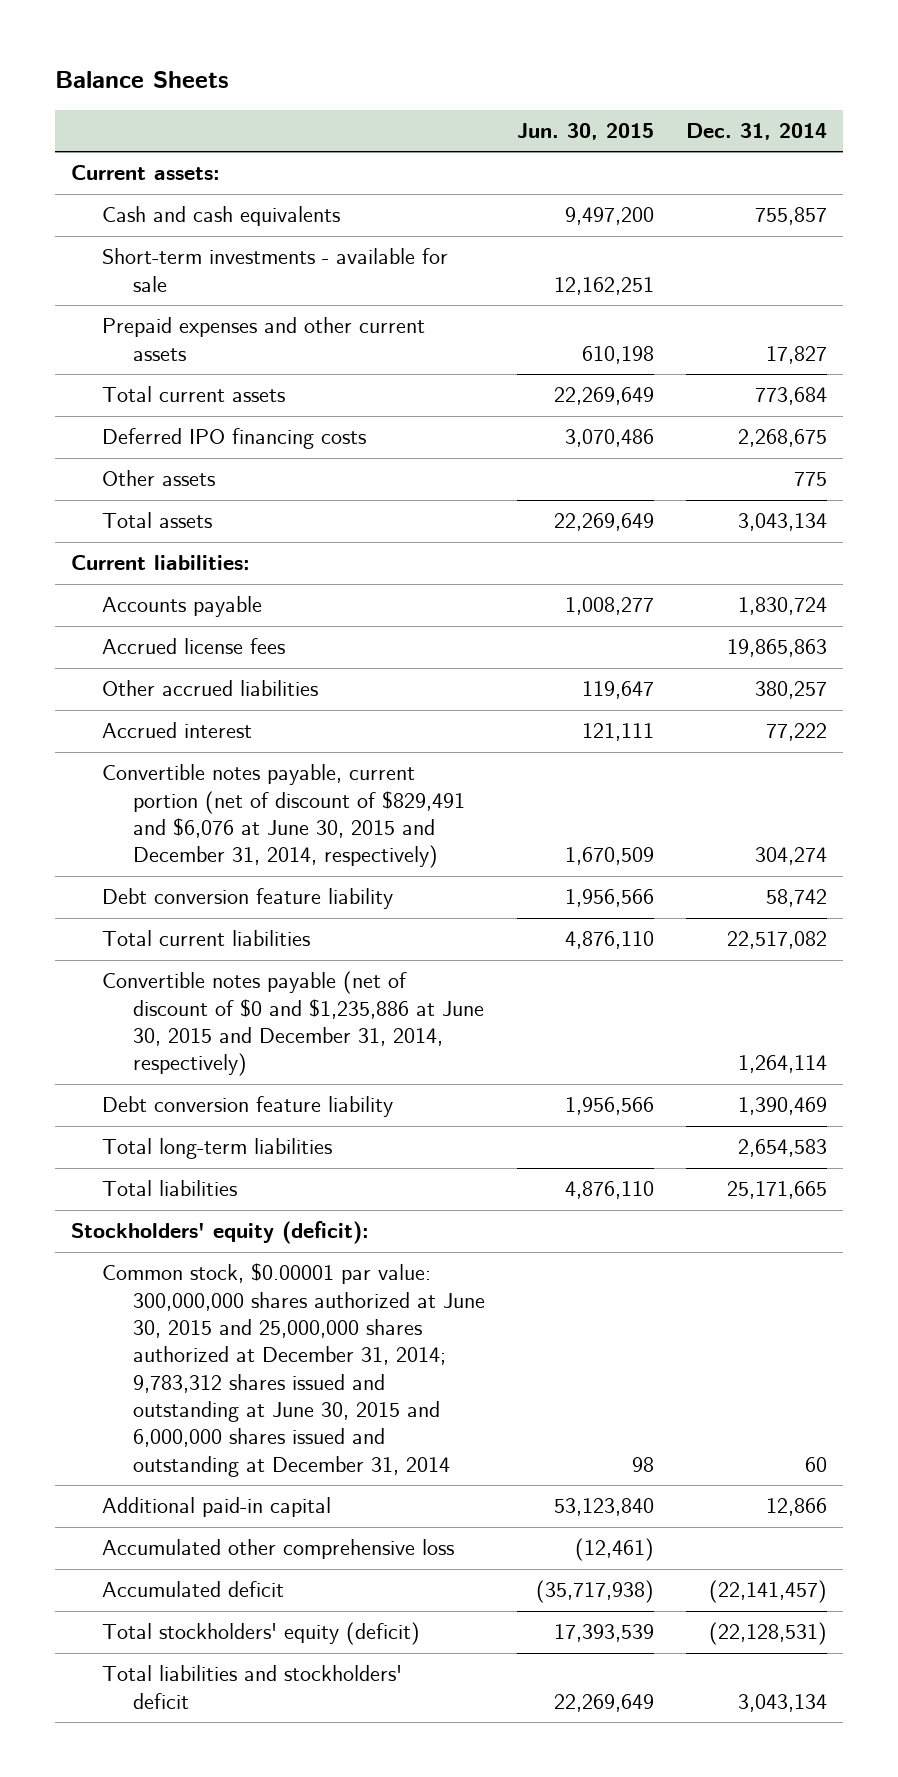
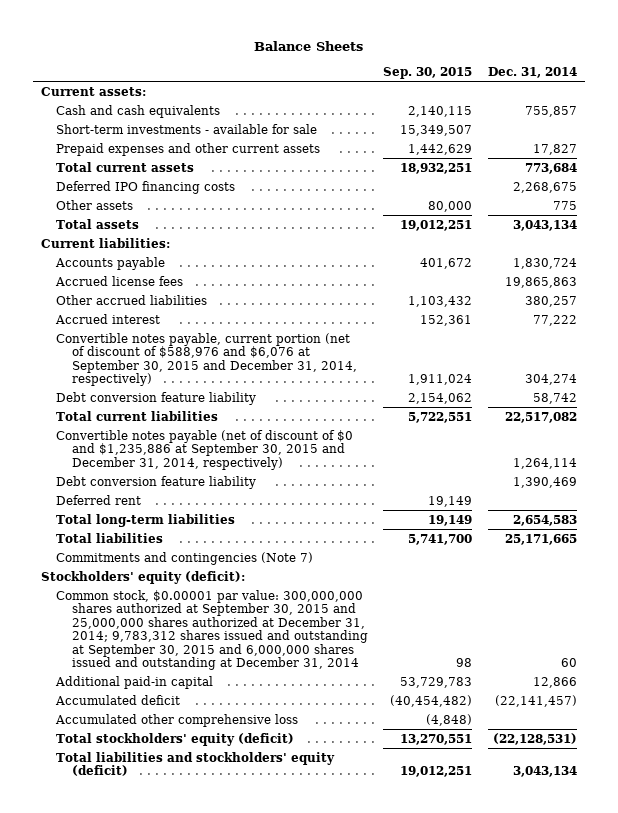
- | Jun. 30, 2015 | Dec. 31, 2014
+ | Sep. 30, 2015 | Dec. 31, 2014
- Convertible notes payable, current portion (net of discount of $829,491 and $6,076 at June 30, 2015 and December 31, 2014, respectively) | 1,670,509 | 304,274
+ Convertible notes payable, current portion (net of discount of $588,976 and $6,076 at September 30, 2015 and December 31, 2014, respectively) | 1,911,024 | 304,274
- Convertible notes payable (net of discount of $0 and $1,235,886 at June 30, 2015 and December 31, 2014, respectively) | | 1,264,114
+ Convertible notes payable (net of discount of $0 and $1,235,886 at September 30, 2015 and December 31, 2014, respectively) | | 1,264,114
+ Deferred rent | 19,149 |
+ Commitments and contingencies (Note 7)
- Common stock, $0.00001 par value: 300,000,000 shares authorized at June 30, 2015 and 25,000,000 shares authorized at December 31, 2014; 9,783,312 shares issued and outstanding at June 30, 2015 and 6,000,000 shares issued and outstanding at December 31, 2014 | 98 | 60
+ Common stock, $0.00001 par value: 300,000,000 shares authorized at September 30, 2015 and 25,000,000 shares authorized at December 31, 2014; 9,783,312 shares issued and outstanding at September 30, 2015 and 6,000,000 shares issued and outstanding at December 31, 2014 | 98 | 60
moved down: Accumulated other comprehensive loss | (4,848) |
- Total liabilities and stockholders' deficit | 22,269,649 | 3,043,134
+ Total liabilities and stockholders' equity (deficit) | 19,012,251 | 3,043,134

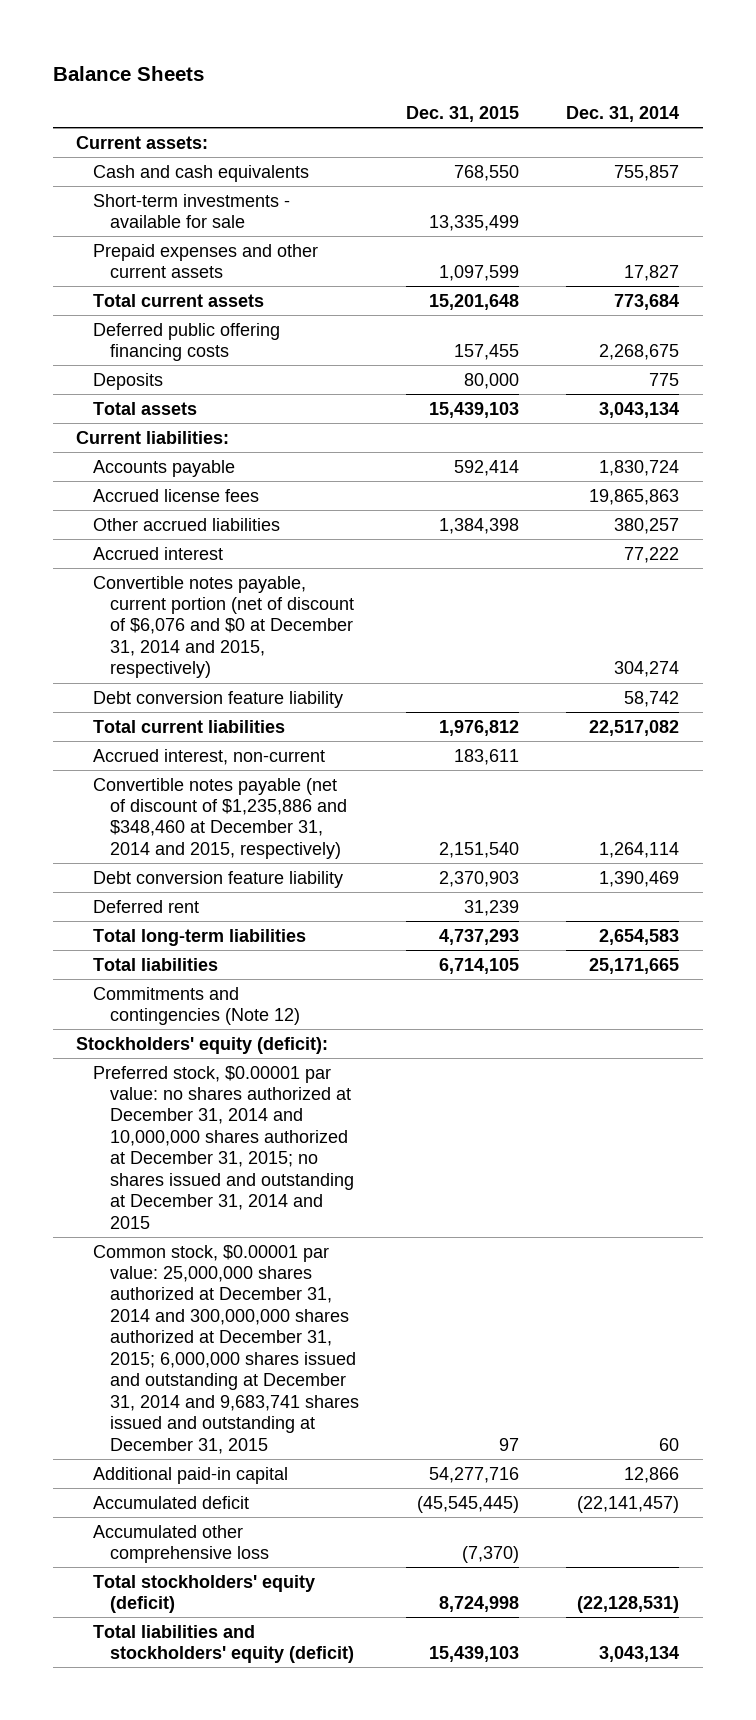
- | Sep. 30, 2015 | Dec. 31, 2014
+ | Dec. 31, 2015 | Dec. 31, 2014
- Deferred IPO financing costs | | 2,268,675
- Other assets | 80,000 | 775
+ Deferred public offering financing costs | 157,455 | 2,268,675
+ Deposits | 80,000 | 775
- Convertible notes payable, current portion (net of discount of $588,976 and $6,076 at September 30, 2015 and December 31, 2014, respectively) | 1,911,024 | 304,274
+ Convertible notes payable, current portion (net of discount of $6,076 and $0 at December 31, 2014 and 2015, respectively) | | 304,274
- Convertible notes payable (net of discount of $0 and $1,235,886 at September 30, 2015 and December 31, 2014, respectively) | | 1,264,114
+ Accrued interest, non-current | 183,611 |
+ Convertible notes payable (net of discount of $1,235,886 and $348,460 at December 31, 2014 and 2015, respectively) | 2,151,540 | 1,264,114
- Commitments and contingencies (Note 7)
+ Commitments and contingencies (Note 12)
- Common stock, $0.00001 par value: 300,000,000 shares authorized at September 30, 2015 and 25,000,000 shares authorized at December 31, 2014; 9,783,312 shares issued and outstanding at September 30, 2015 and 6,000,000 shares issued and outstanding at December 31, 2014 | 98 | 60
+ Preferred stock, $0.00001 par value: no shares authorized at December 31, 2014 and 10,000,000 shares authorized at December 31, 2015; no shares issued and outstanding at December 31, 2014 and 2015
+ Common stock, $0.00001 par value: 25,000,000 shares authorized at December 31, 2014 and 300,000,000 shares authorized at December 31, 2015; 6,000,000 shares issued and outstanding at December 31, 2014 and 9,683,741 shares issued and outstanding at December 31, 2015 | 97 | 60

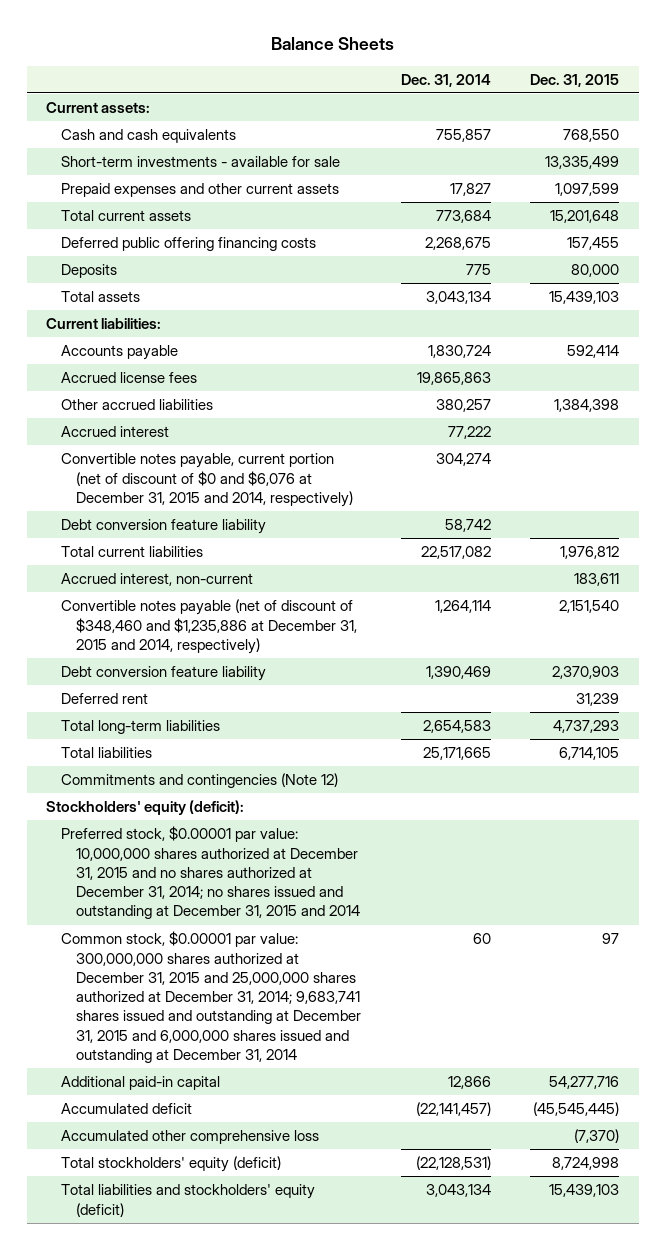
- | Dec. 31, 2015 | Dec. 31, 2014
+ | Dec. 31, 2014 | Dec. 31, 2015
- Convertible notes payable, current portion (net of discount of $6,076 and $0 at December 31, 2014 and 2015, respectively) | | 304,274
+ Convertible notes payable, current portion (net of discount of $0 and $6,076 at December 31, 2015 and 2014, respectively) | 304,274 |
- Convertible notes payable (net of discount of $1,235,886 and $348,460 at December 31, 2014 and 2015, respectively) | 2,151,540 | 1,264,114
+ Convertible notes payable (net of discount of $348,460 and $1,235,886 at December 31, 2015 and 2014, respectively) | 1,264,114 | 2,151,540
- Preferred stock, $0.00001 par value: no shares authorized at December 31, 2014 and 10,000,000 shares authorized at December 31, 2015; no shares issued and outstanding at December 31, 2014 and 2015
- Common stock, $0.00001 par value: 25,000,000 shares authorized at December 31, 2014 and 300,000,000 shares authorized at December 31, 2015; 6,000,000 shares issued and outstanding at December 31, 2014 and 9,683,741 shares issued and outstanding at December 31, 2015 | 97 | 60
+ Preferred stock, $0.00001 par value: 10,000,000 shares authorized at December 31, 2015 and no shares authorized at December 31, 2014; no shares issued and outstanding at December 31, 2015 and 2014
+ Common stock, $0.00001 par value: 300,000,000 shares authorized at December 31, 2015 and 25,000,000 shares authorized at December 31, 2014; 9,683,741 shares issued and outstanding at December 31, 2015 and 6,000,000 shares issued and outstanding at December 31, 2014 | 60 | 97

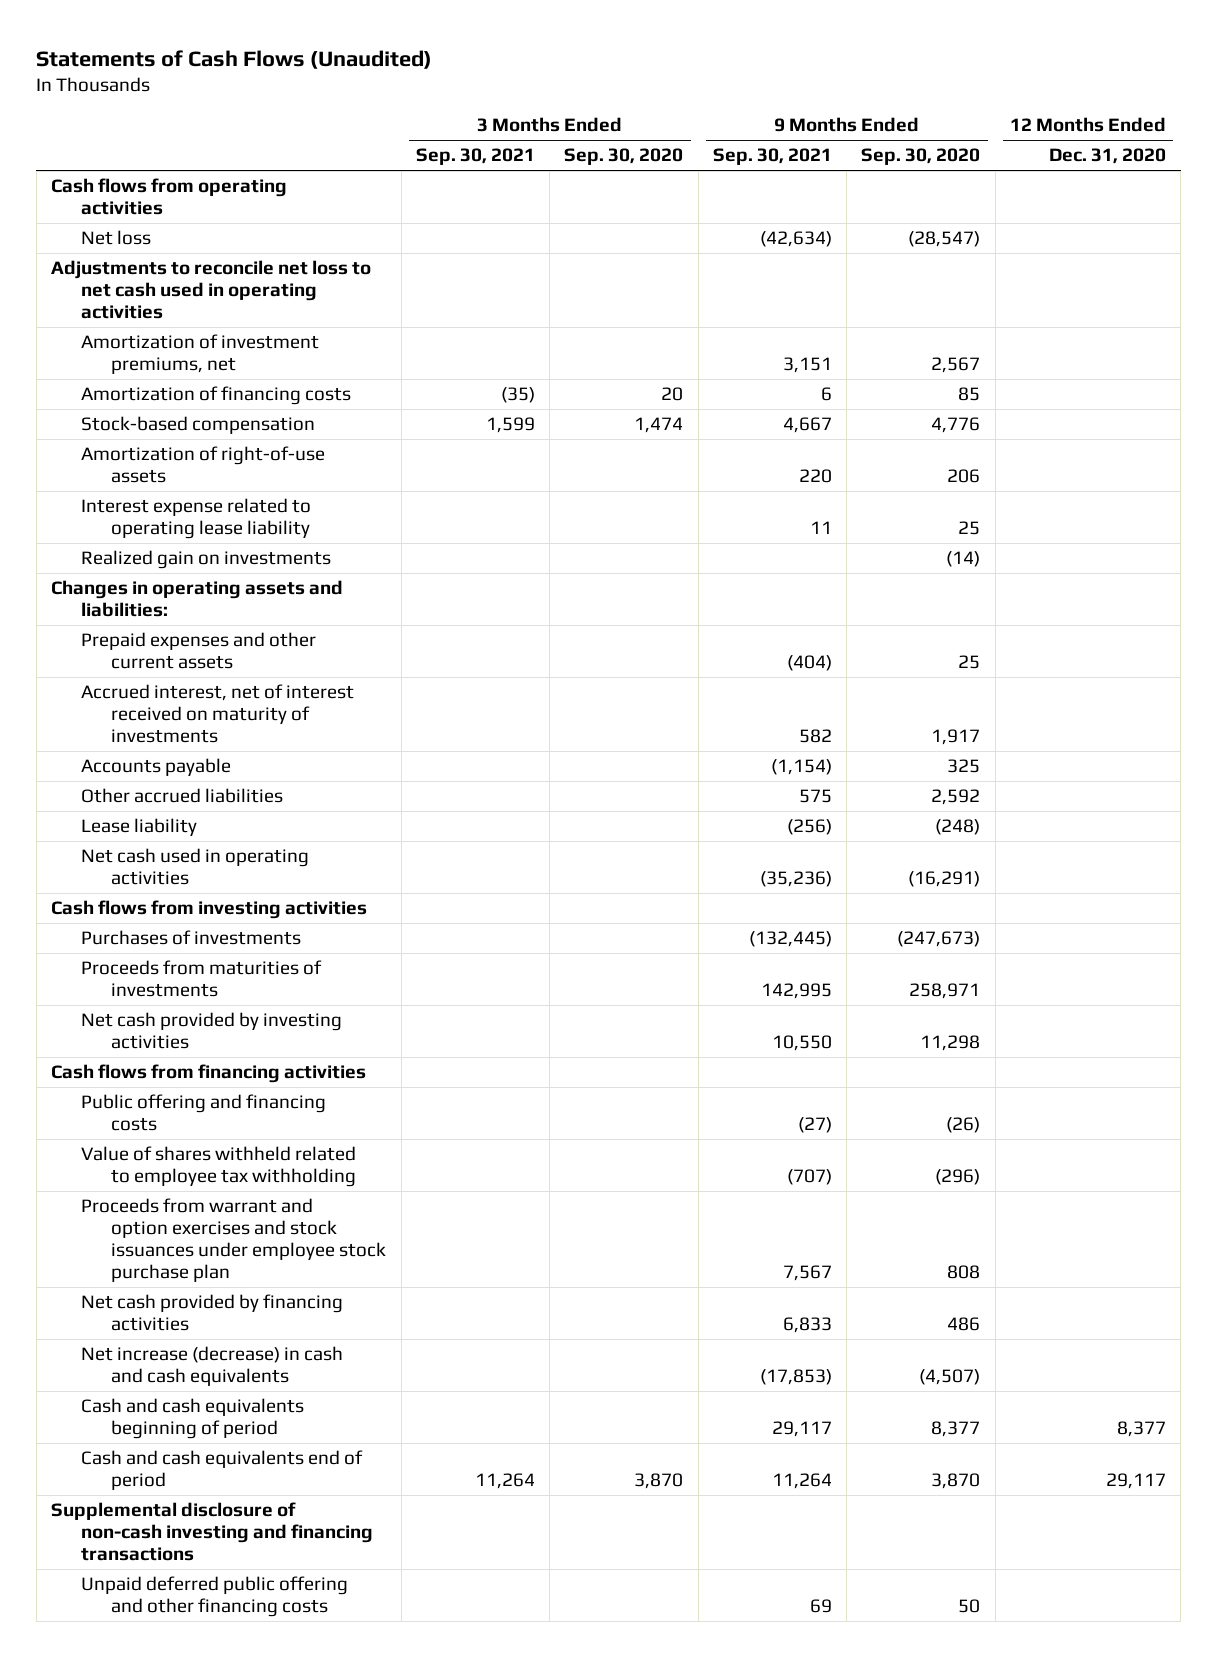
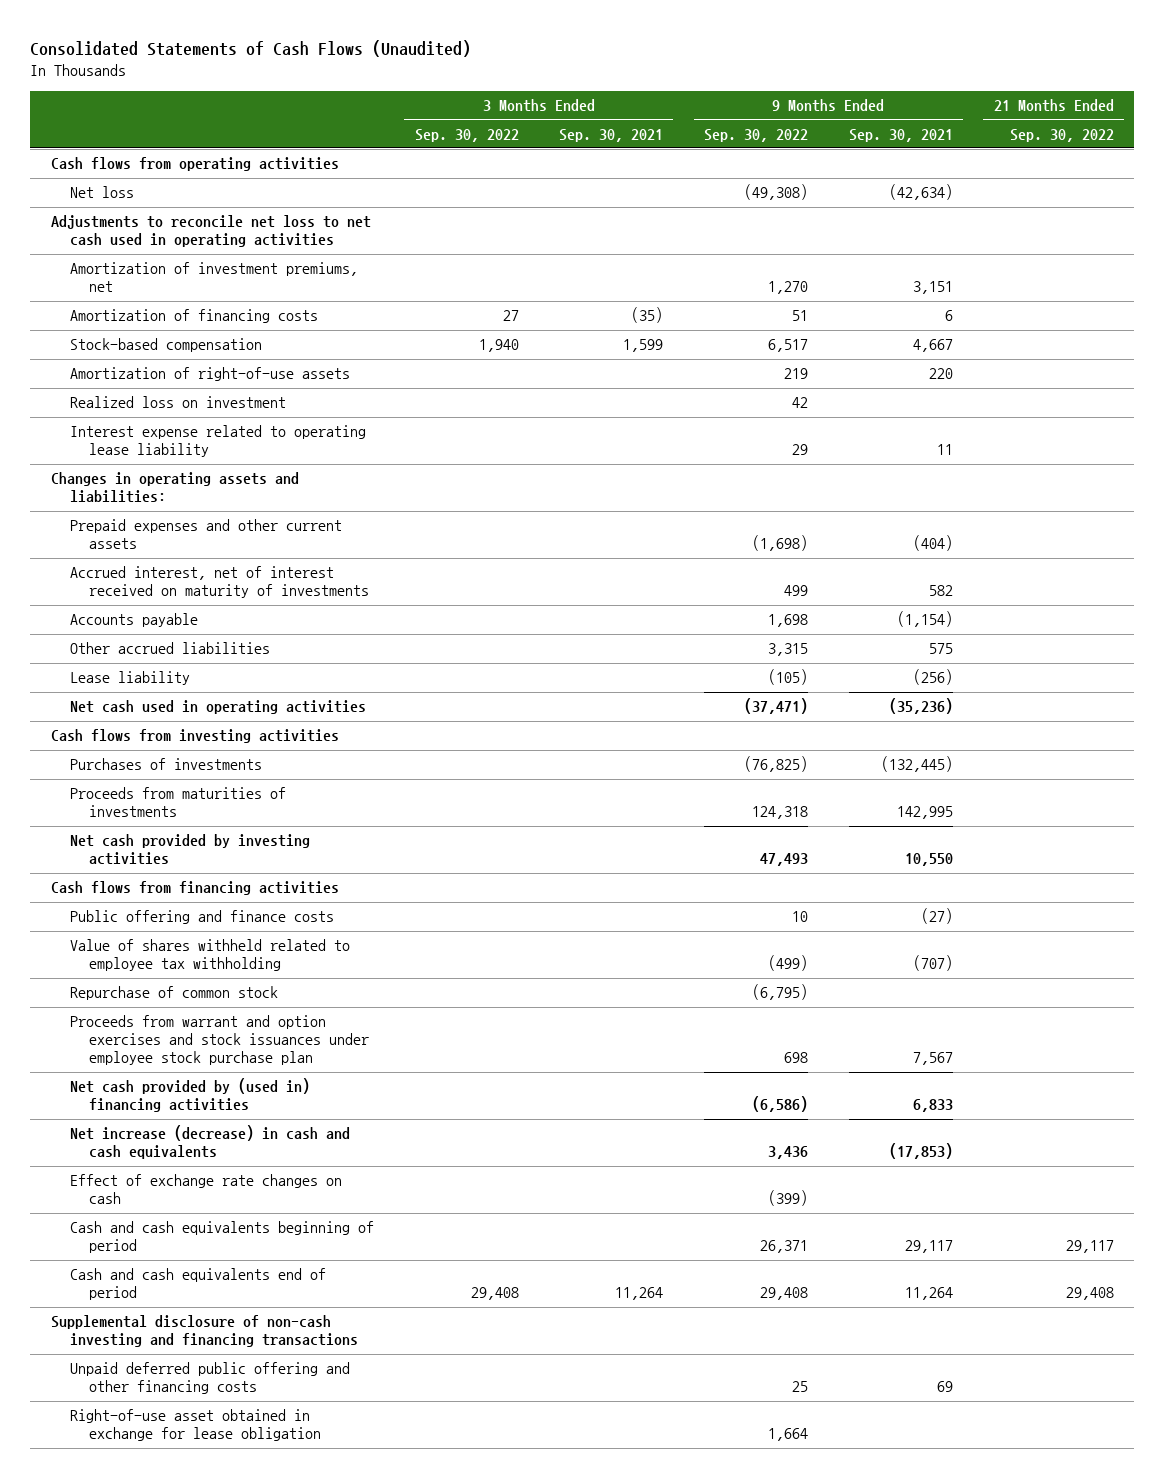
- Statements of Cash Flows (Unaudited)
+ Consolidated Statements of Cash Flows (Unaudited)
- | 3 Months Ended Sep. 30, 2021 | 3 Months Ended Sep. 30, 2020 | 9 Months Ended Sep. 30, 2021 | 9 Months Ended Sep. 30, 2020 | 12 Months Ended Dec. 31, 2020
+ | 3 Months Ended Sep. 30, 2022 | 3 Months Ended Sep. 30, 2021 | 9 Months Ended Sep. 30, 2022 | 9 Months Ended Sep. 30, 2021 | 21 Months Ended Sep. 30, 2022
+ Realized loss on investment | | | 42 | |
- Realized gain on investments | | | | (14) |
- Public offering and financing costs | | | (27) | (26) |
+ Public offering and finance costs | | | 10 | (27) |
+ Repurchase of common stock | | | (6,795) | |
- Net cash provided by financing activities | | | 6,833 | 486 |
+ Net cash provided by (used in) financing activities | | | (6,586) | 6,833 |
+ Effect of exchange rate changes on cash | | | (399) | |
+ Right-of-use asset obtained in exchange for lease obligation | | | 1,664 | |

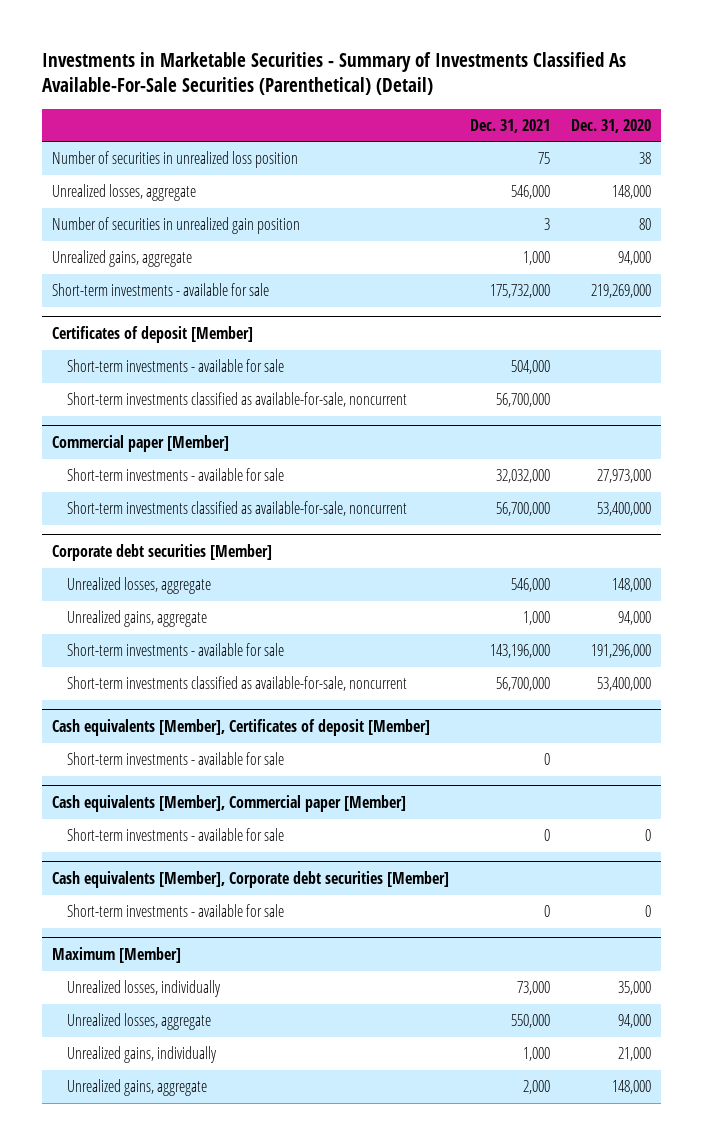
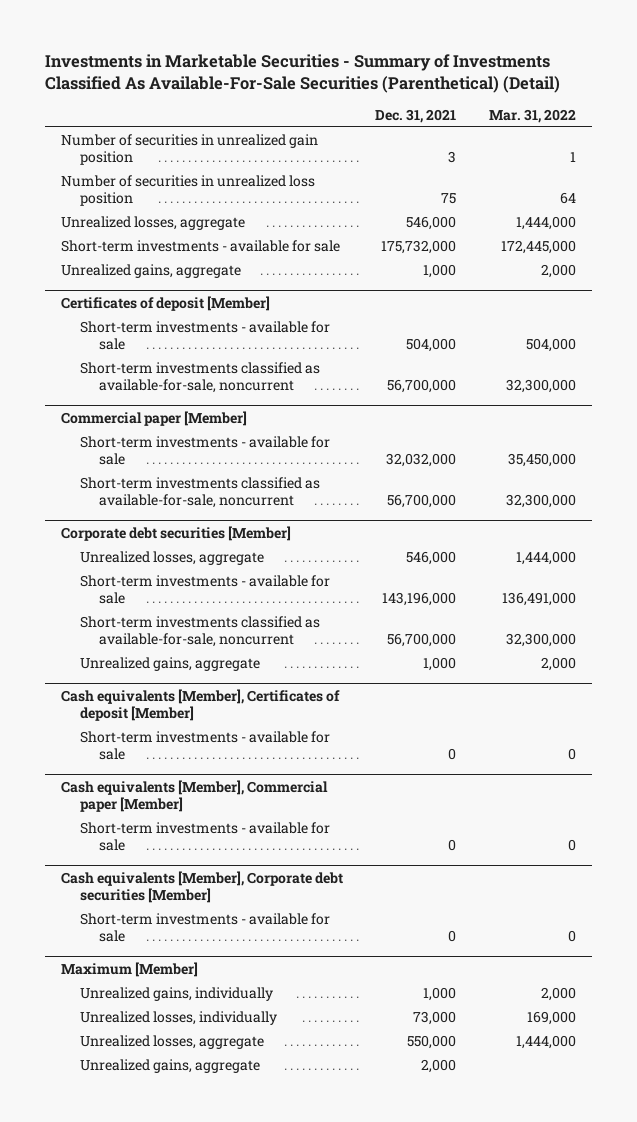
- | Dec. 31, 2021 | Dec. 31, 2020
+ | Dec. 31, 2021 | Mar. 31, 2022
moved up: Number of securities in unrealized gain position | 3 | 1
moved down: Unrealized gains, aggregate | 1,000 | 2,000
@ Corporate debt securities [Member]
moved down: Unrealized gains, aggregate | 1,000 | 2,000
@ Maximum [Member]
moved up: Unrealized gains, individually | 1,000 | 2,000

